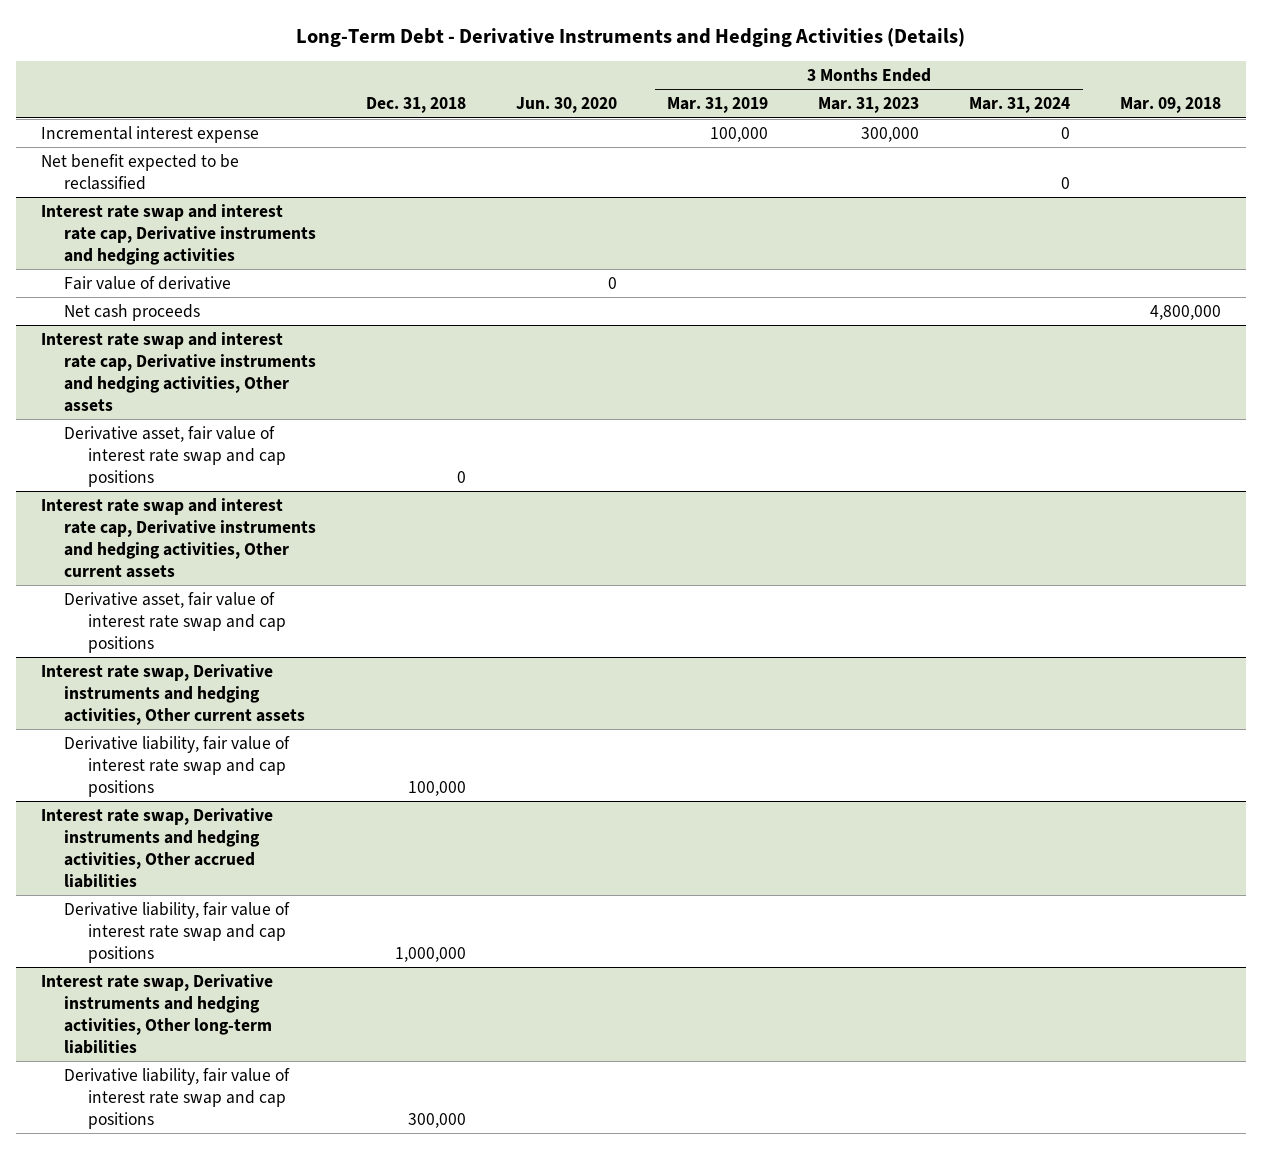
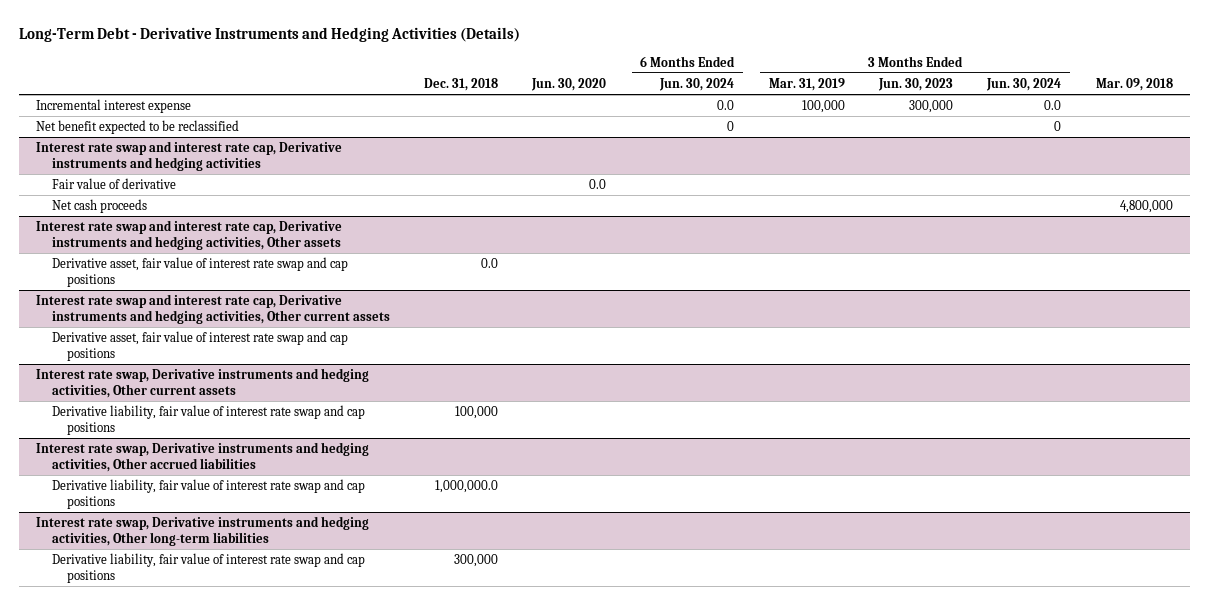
- | Dec. 31, 2018 | Jun. 30, 2020 | 3 Months Ended Mar. 31, 2019 | 3 Months Ended Mar. 31, 2023 | 3 Months Ended Mar. 31, 2024 | Mar. 09, 2018
+ | Dec. 31, 2018 | Jun. 30, 2020 | 6 Months Ended Jun. 30, 2024 | 3 Months Ended Mar. 31, 2019 | 3 Months Ended Jun. 30, 2023 | 3 Months Ended Jun. 30, 2024 | Mar. 09, 2018
@ Interest rate swap and interest rate cap, Derivative instruments and hedging activities
- Fair value of derivative | | 0 | | | |
+ Fair value of derivative | | 0.0 | | | | |
@ Interest rate swap and interest rate cap, Derivative instruments and hedging activities, Other assets
- Derivative asset, fair value of interest rate swap and cap positions | 0 | | | | |
+ Derivative asset, fair value of interest rate swap and cap positions | 0.0 | | | | | |
@ Interest rate swap, Derivative instruments and hedging activities, Other accrued liabilities
- Derivative liability, fair value of interest rate swap and cap positions | 1,000,000 | | | | |
+ Derivative liability, fair value of interest rate swap and cap positions | 1,000,000.0 | | | | | |

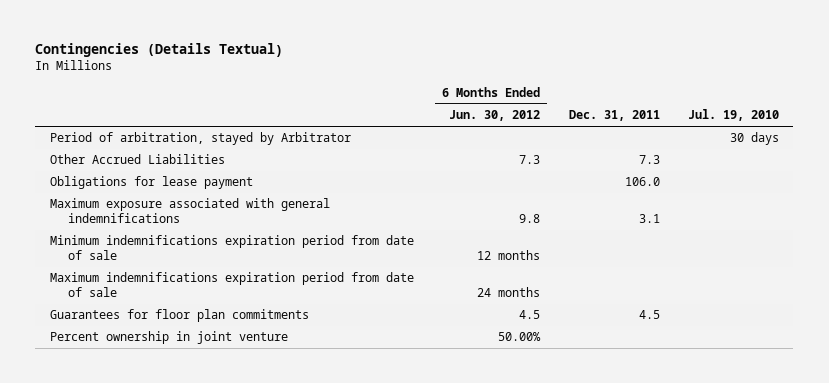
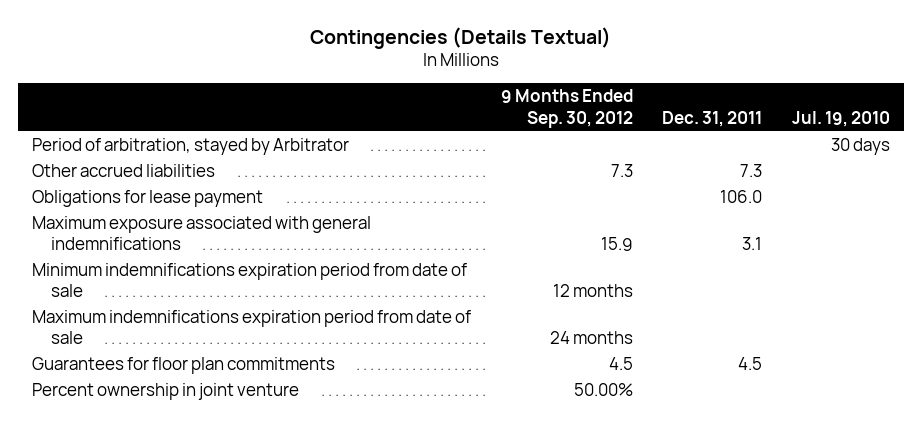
- | 6 Months Ended Jun. 30, 2012 | Dec. 31, 2011 | Jul. 19, 2010
+ | 9 Months Ended Sep. 30, 2012 | Dec. 31, 2011 | Jul. 19, 2010
- Other Accrued Liabilities | 7.3 | 7.3 |
+ Other accrued liabilities | 7.3 | 7.3 |

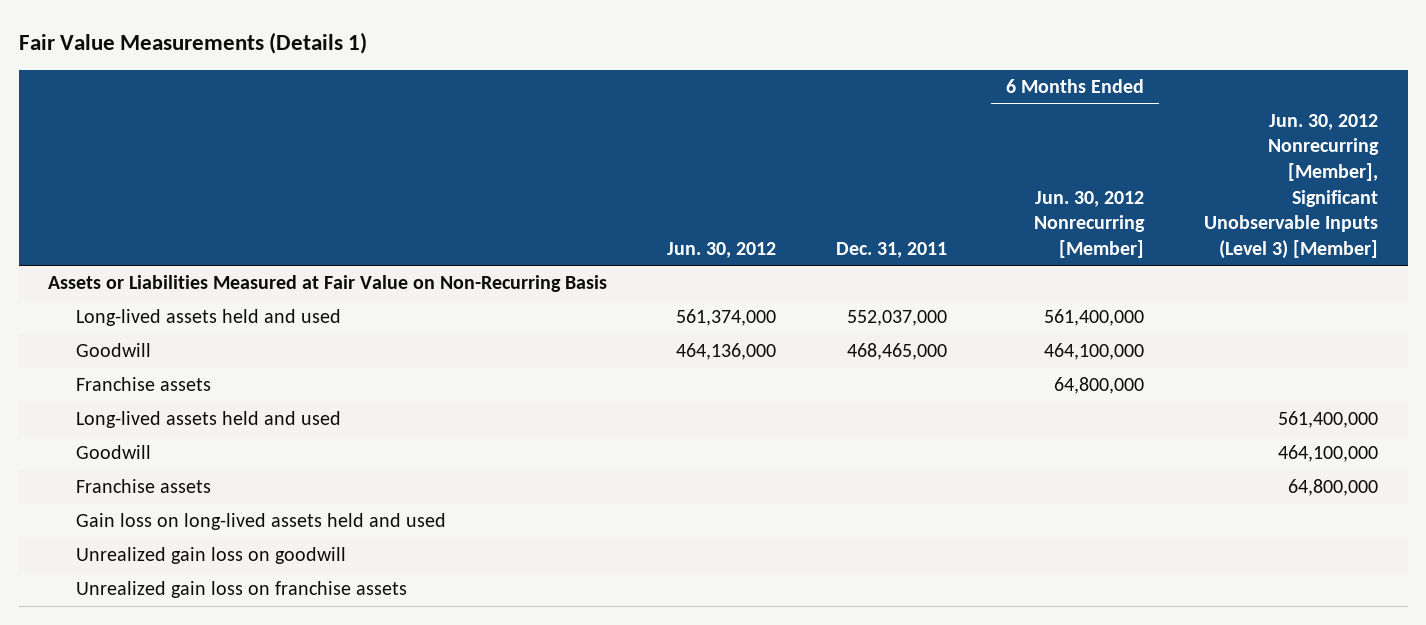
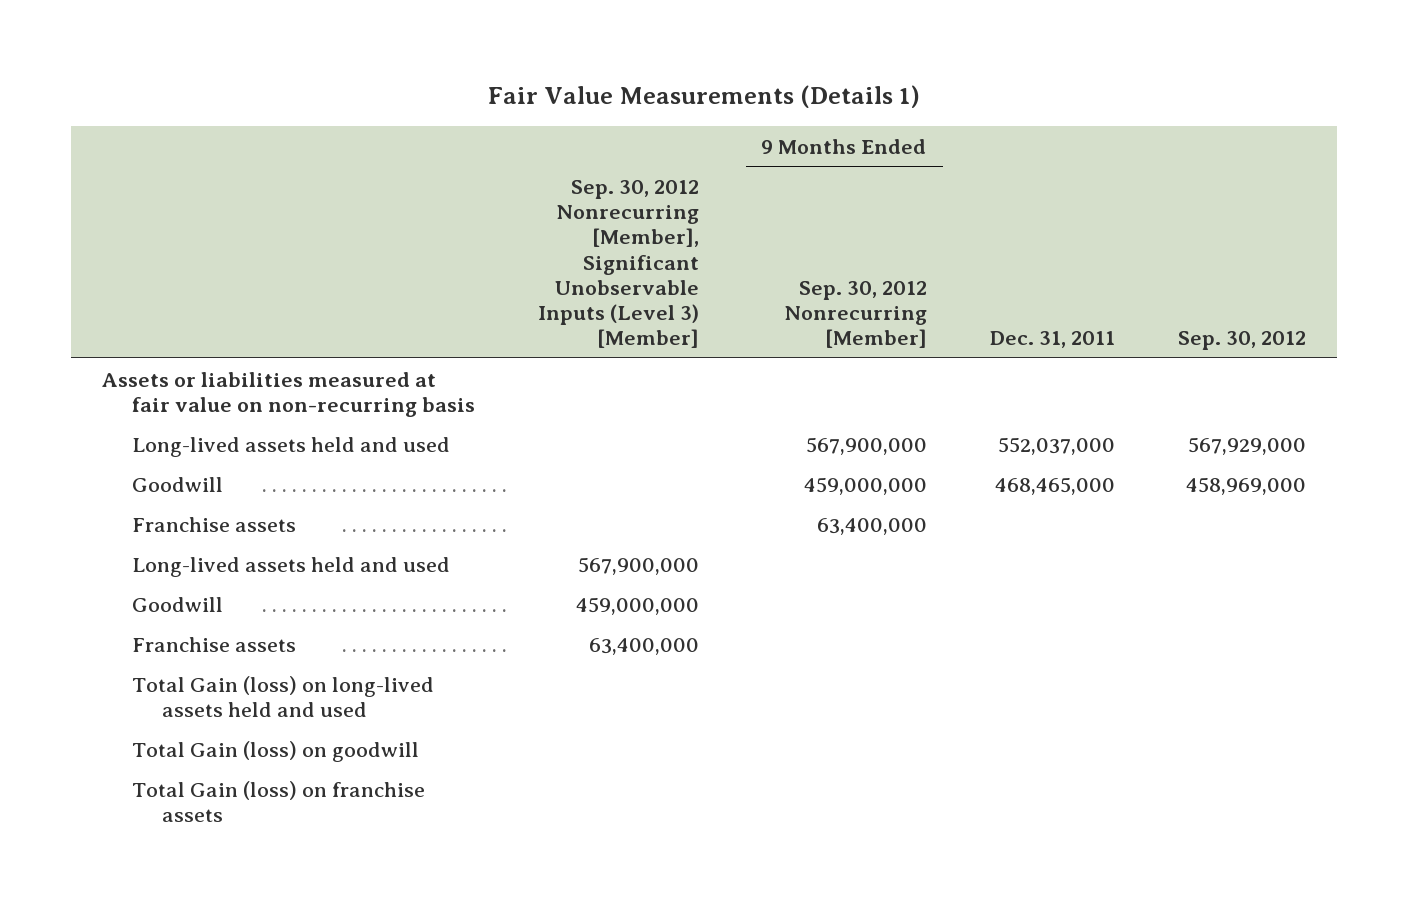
- | Jun. 30, 2012 | Dec. 31, 2011 | 6 Months Ended Jun. 30, 2012 Nonrecurring [Member] | Jun. 30, 2012 Nonrecurring [Member], Significant Unobservable Inputs (Level 3) [Member]
+ | Sep. 30, 2012 Nonrecurring [Member], Significant Unobservable Inputs (Level 3) [Member] | 9 Months Ended Sep. 30, 2012 Nonrecurring [Member] | Dec. 31, 2011 | Sep. 30, 2012
- Assets or Liabilities Measured at Fair Value on Non-Recurring Basis
+ Assets or liabilities measured at fair value on non-recurring basis
- Gain loss on long-lived assets held and used
- Unrealized gain loss on goodwill
- Unrealized gain loss on franchise assets
+ Total Gain (loss) on long-lived assets held and used
+ Total Gain (loss) on goodwill
+ Total Gain (loss) on franchise assets

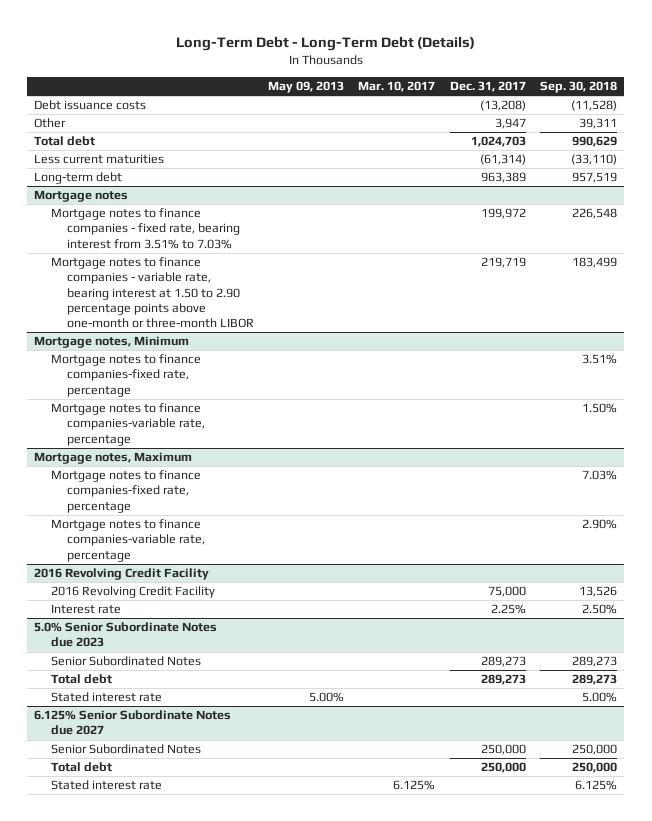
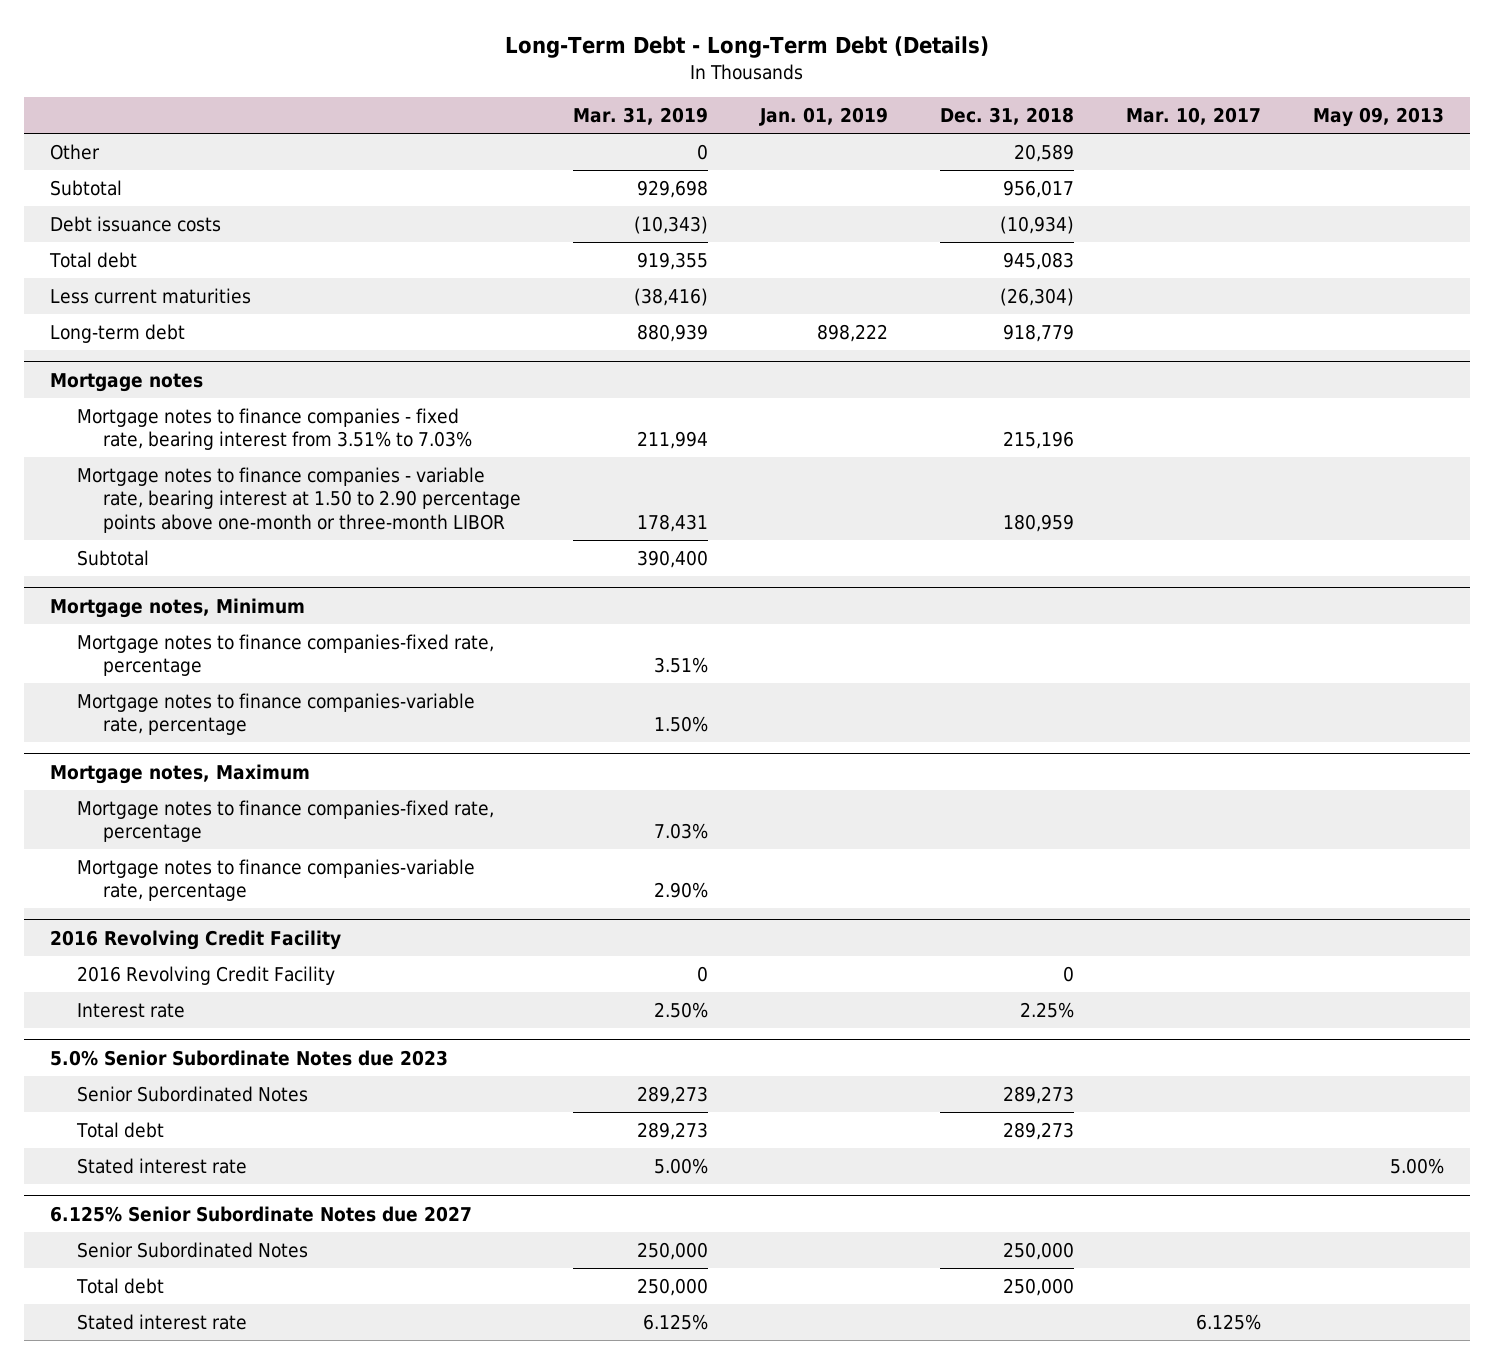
- | May 09, 2013 | Mar. 10, 2017 | Dec. 31, 2017 | Sep. 30, 2018
+ | Mar. 31, 2019 | Jan. 01, 2019 | Dec. 31, 2018 | Mar. 10, 2017 | May 09, 2013
+ Subtotal | 929,698 | | 956,017 | |
moved down: Debt issuance costs | (10,343) | | (10,934) | |
@ Mortgage notes
+ Subtotal | 390,400 | | | |

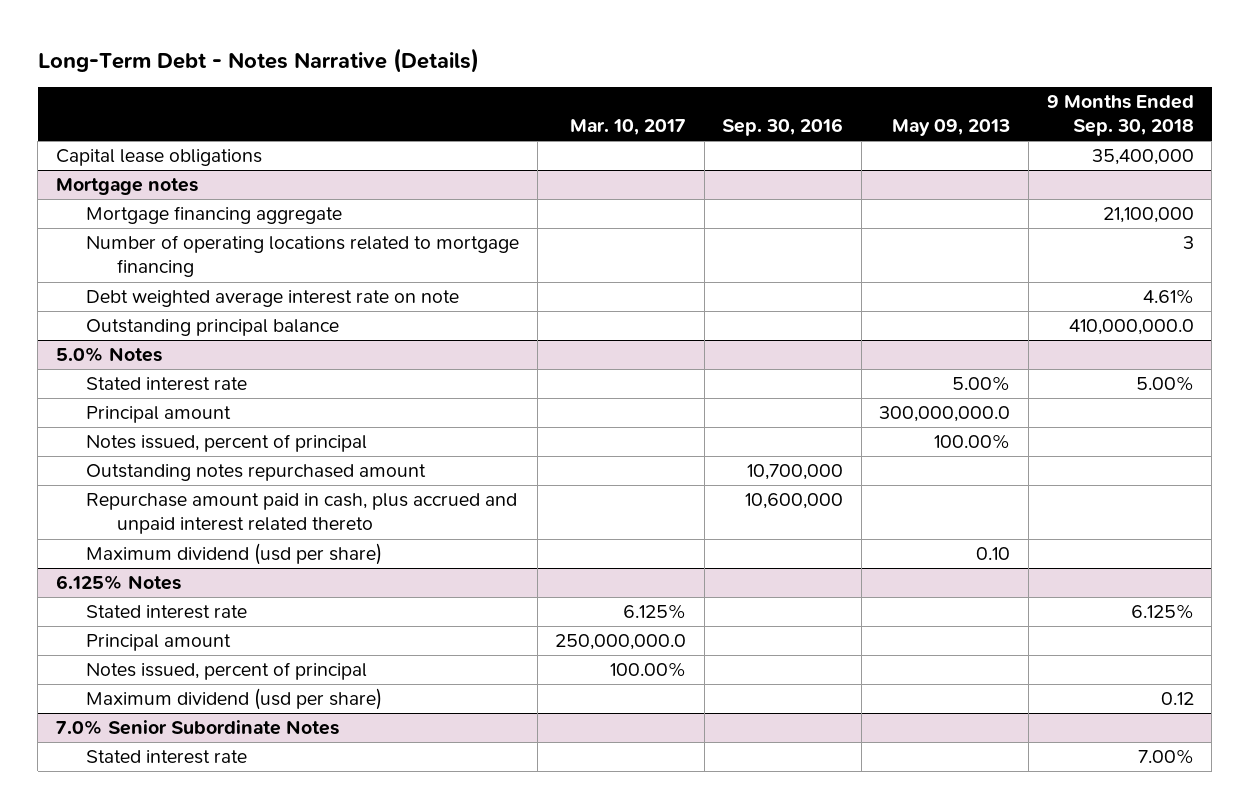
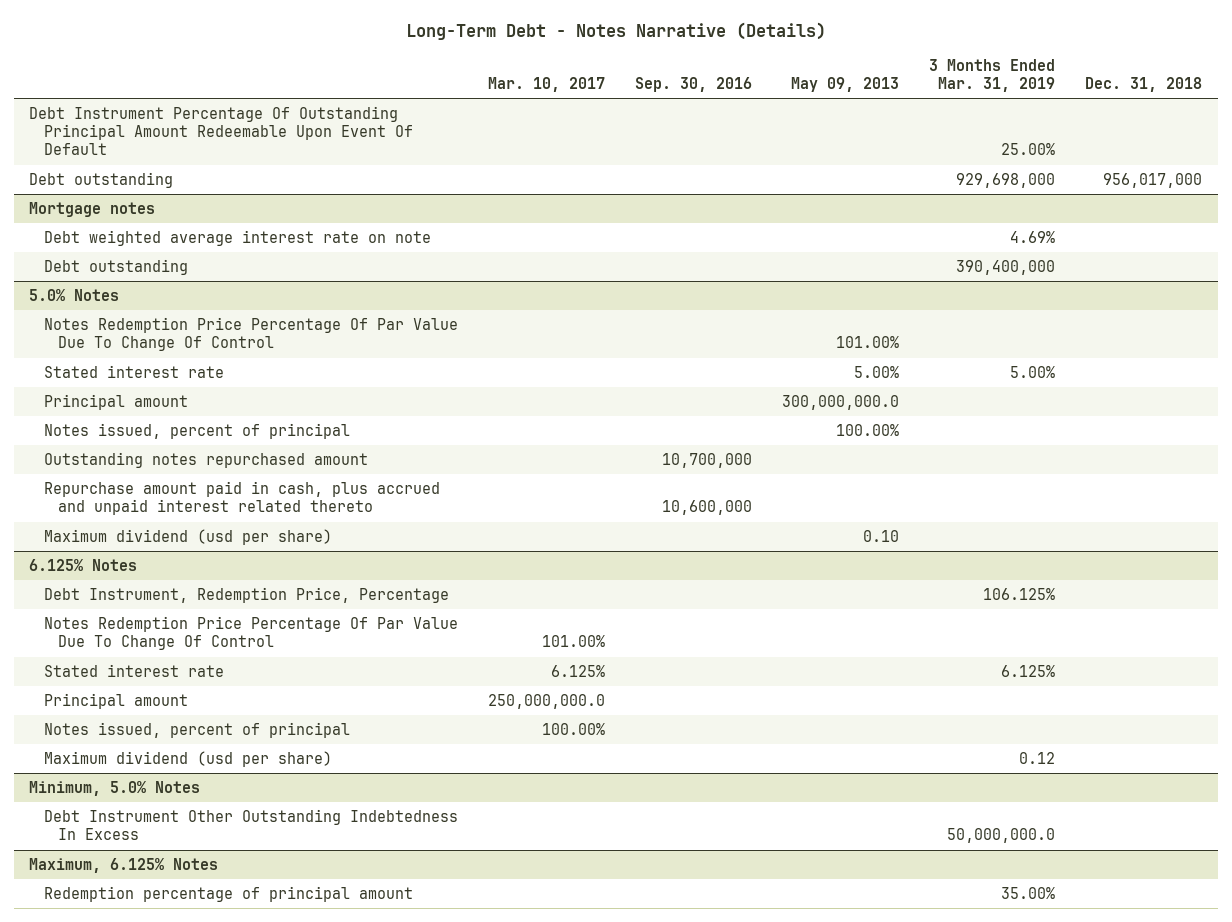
- | Mar. 10, 2017 | Sep. 30, 2016 | May 09, 2013 | 9 Months Ended Sep. 30, 2018
+ | Mar. 10, 2017 | Sep. 30, 2016 | May 09, 2013 | 3 Months Ended Mar. 31, 2019 | Dec. 31, 2018
- Capital lease obligations | | | | 35,400,000
+ Debt Instrument Percentage Of Outstanding Principal Amount Redeemable Upon Event Of Default | | | | 25.00% |
+ Debt outstanding | | | | 929,698,000 | 956,017,000
@ Mortgage notes
- Mortgage financing aggregate | | | | 21,100,000
- Number of operating locations related to mortgage financing | | | | 3
- Outstanding principal balance | | | | 410,000,000.0
+ Debt outstanding | | | | 390,400,000 |
@ 5.0% Notes
+ Notes Redemption Price Percentage Of Par Value Due To Change Of Control | | | 101.00% | |
@ 6.125% Notes
+ Debt Instrument, Redemption Price, Percentage | | | | 106.125% |
+ Notes Redemption Price Percentage Of Par Value Due To Change Of Control | 101.00% | | | |
- 7.0% Senior Subordinate Notes
- Stated interest rate | | | | 7.00%
+ Minimum, 5.0% Notes
+ Debt Instrument Other Outstanding Indebtedness In Excess | | | | 50,000,000.0 |
+ Maximum, 6.125% Notes
+ Redemption percentage of principal amount | | | | 35.00% |

